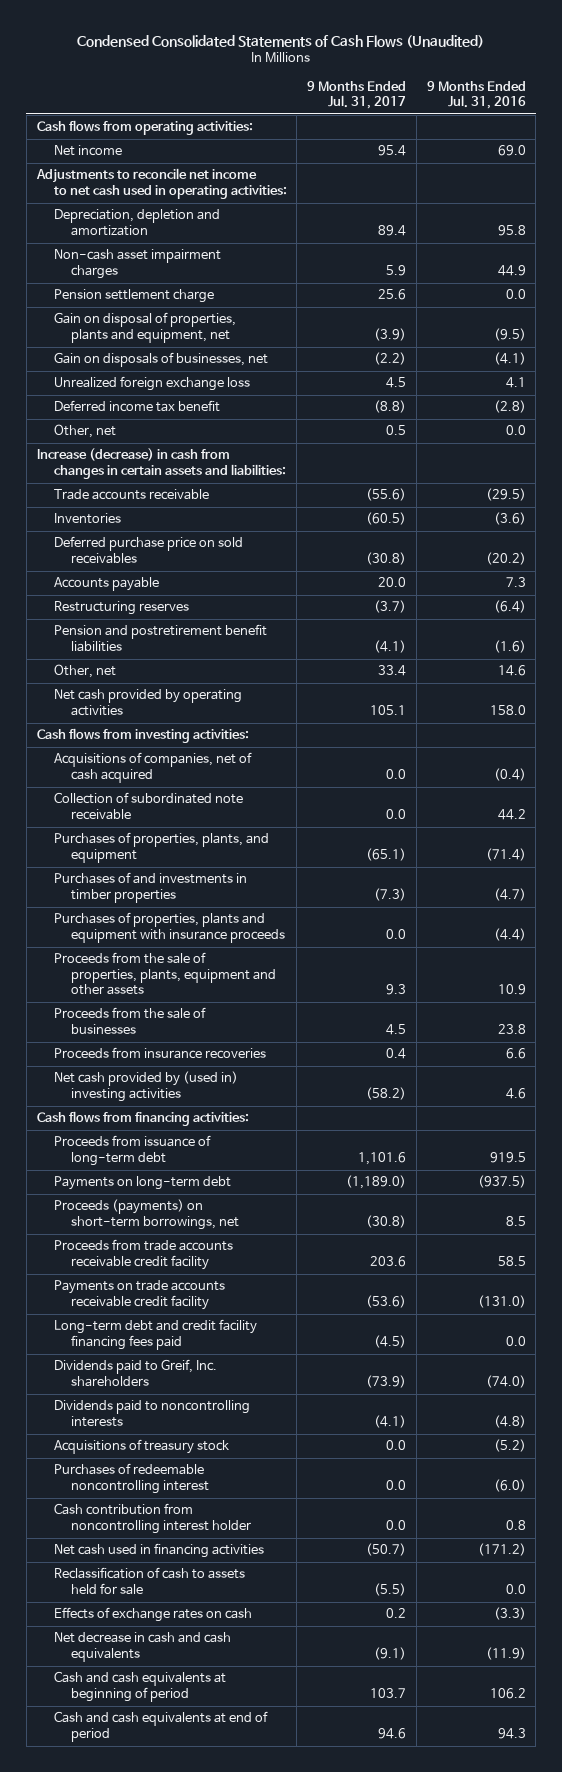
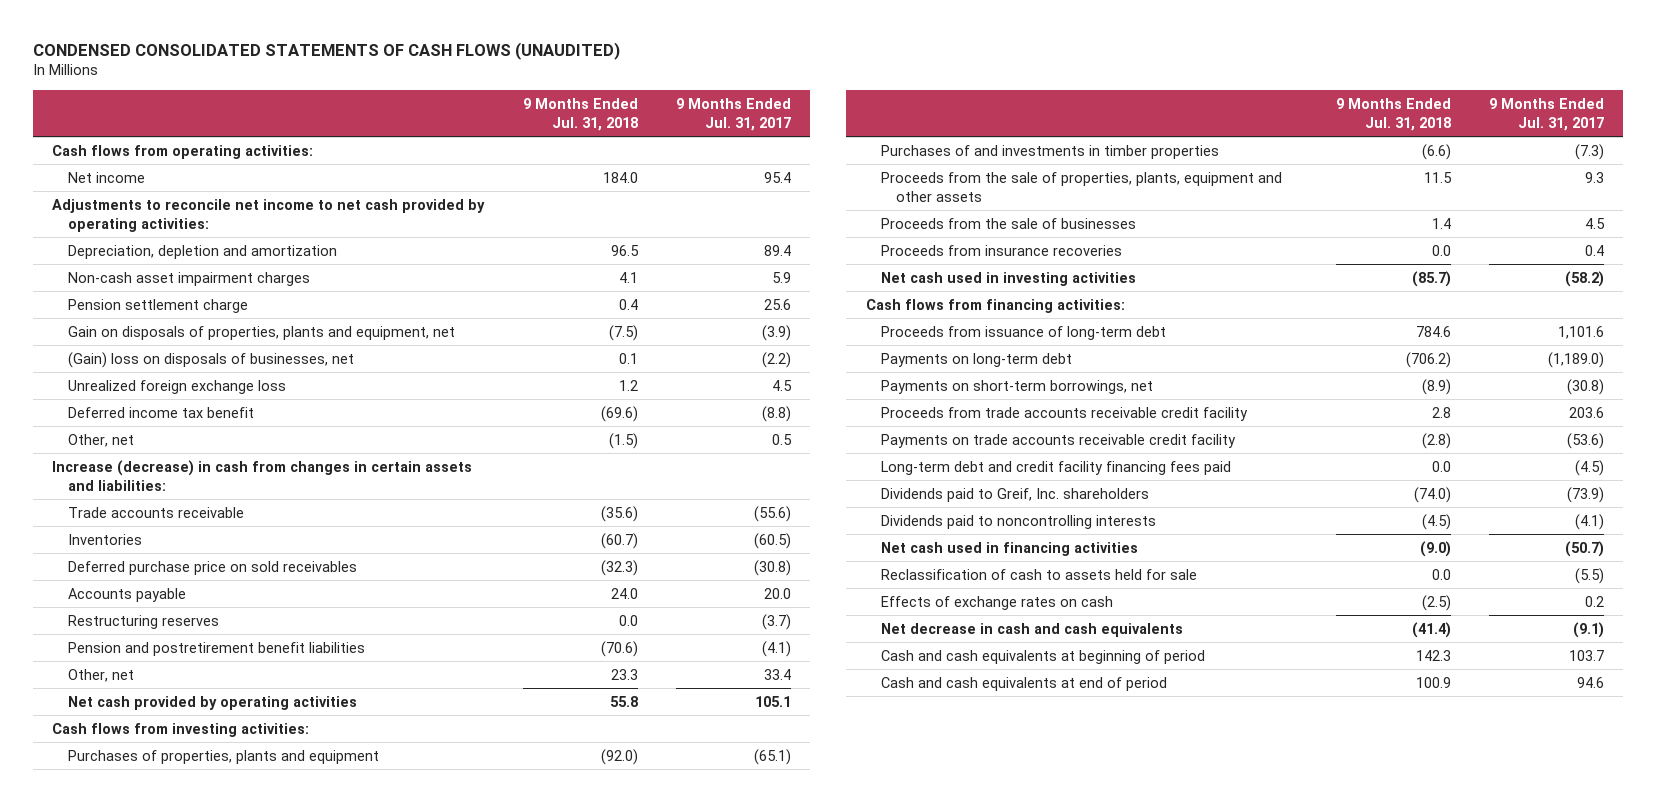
- Condensed Consolidated Statements of Cash Flows (Unaudited)
+ CONDENSED CONSOLIDATED STATEMENTS OF CASH FLOWS (UNAUDITED)
- | 9 Months Ended Jul. 31, 2017 | 9 Months Ended Jul. 31, 2016
+ | 9 Months Ended Jul. 31, 2018 | 9 Months Ended Jul. 31, 2017
- Adjustments to reconcile net income to net cash used in operating activities:
+ Adjustments to reconcile net income to net cash provided by operating activities:
- Gain on disposal of properties, plants and equipment, net | (3.9) | (9.5)
- Gain on disposals of businesses, net | (2.2) | (4.1)
+ Gain on disposals of properties, plants and equipment, net | (7.5) | (3.9)
+ (Gain) loss on disposals of businesses, net | 0.1 | (2.2)
- Acquisitions of companies, net of cash acquired | 0.0 | (0.4)
- Collection of subordinated note receivable | 0.0 | 44.2
- Purchases of properties, plants, and equipment | (65.1) | (71.4)
+ Purchases of properties, plants and equipment | (92.0) | (65.1)
- Purchases of properties, plants and equipment with insurance proceeds | 0.0 | (4.4)
- Net cash provided by (used in) investing activities | (58.2) | 4.6
+ Net cash used in investing activities | (85.7) | (58.2)
- Proceeds (payments) on short-term borrowings, net | (30.8) | 8.5
+ Payments on short-term borrowings, net | (8.9) | (30.8)
- Acquisitions of treasury stock | 0.0 | (5.2)
- Purchases of redeemable noncontrolling interest | 0.0 | (6.0)
- Cash contribution from noncontrolling interest holder | 0.0 | 0.8

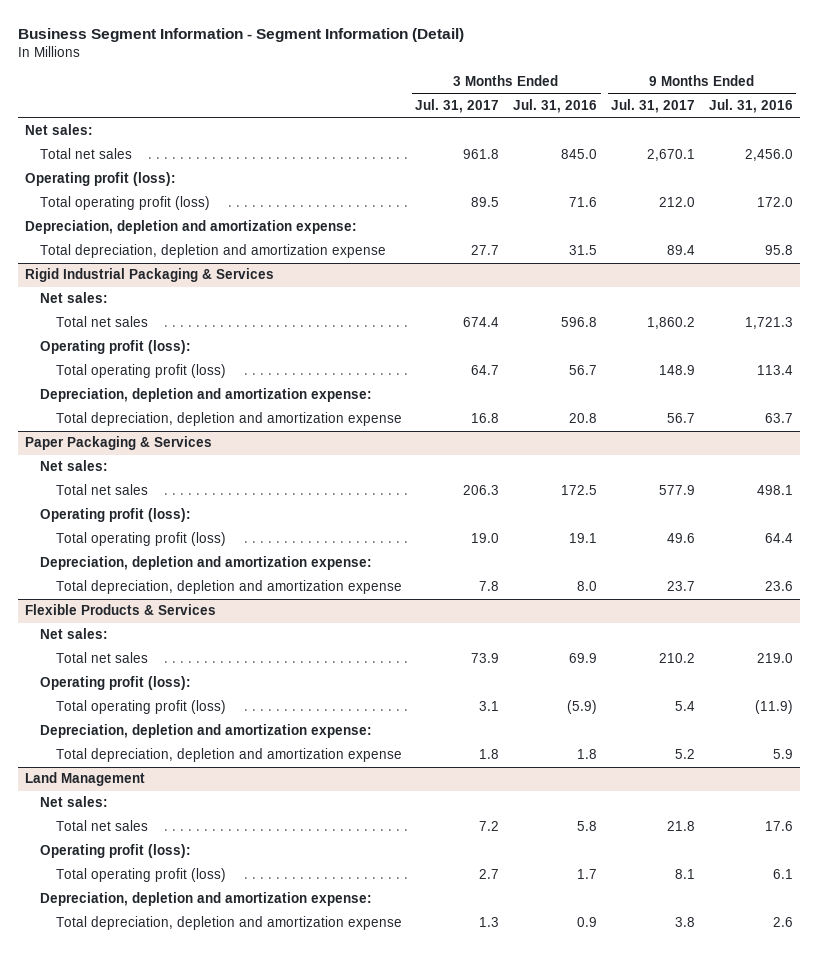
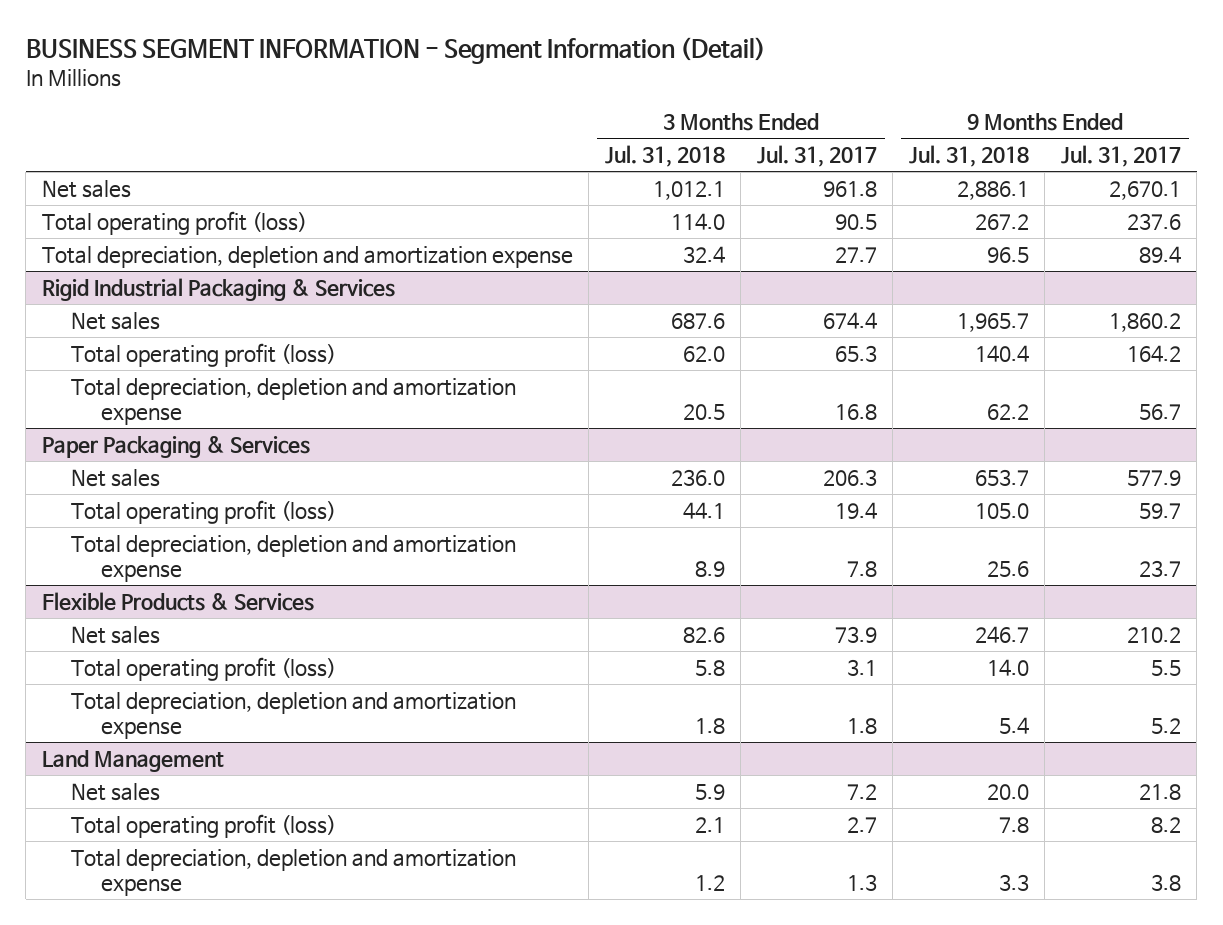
- Business Segment Information - Segment Information (Detail)
+ BUSINESS SEGMENT INFORMATION - Segment Information (Detail)
- | 3 Months Ended Jul. 31, 2017 | 3 Months Ended Jul. 31, 2016 | 9 Months Ended Jul. 31, 2017 | 9 Months Ended Jul. 31, 2016
+ | 3 Months Ended Jul. 31, 2018 | 3 Months Ended Jul. 31, 2017 | 9 Months Ended Jul. 31, 2018 | 9 Months Ended Jul. 31, 2017
- Net sales:
- Total net sales | 961.8 | 845.0 | 2,670.1 | 2,456.0
- Operating profit (loss):
- Total operating profit (loss) | 89.5 | 71.6 | 212.0 | 172.0
- Depreciation, depletion and amortization expense:
+ Net sales | 1,012.1 | 961.8 | 2,886.1 | 2,670.1
+ Total operating profit (loss) | 114.0 | 90.5 | 267.2 | 237.6
@ Rigid Industrial Packaging & Services
- Net sales:
- Total net sales | 674.4 | 596.8 | 1,860.2 | 1,721.3
- Operating profit (loss):
- Total operating profit (loss) | 64.7 | 56.7 | 148.9 | 113.4
- Depreciation, depletion and amortization expense:
+ Net sales | 687.6 | 674.4 | 1,965.7 | 1,860.2
+ Total operating profit (loss) | 62.0 | 65.3 | 140.4 | 164.2
@ Paper Packaging & Services
- Net sales:
- Total net sales | 206.3 | 172.5 | 577.9 | 498.1
- Operating profit (loss):
- Total operating profit (loss) | 19.0 | 19.1 | 49.6 | 64.4
- Depreciation, depletion and amortization expense:
+ Net sales | 236.0 | 206.3 | 653.7 | 577.9
+ Total operating profit (loss) | 44.1 | 19.4 | 105.0 | 59.7
@ Flexible Products & Services
- Net sales:
- Total net sales | 73.9 | 69.9 | 210.2 | 219.0
- Operating profit (loss):
- Total operating profit (loss) | 3.1 | (5.9) | 5.4 | (11.9)
- Depreciation, depletion and amortization expense:
+ Net sales | 82.6 | 73.9 | 246.7 | 210.2
+ Total operating profit (loss) | 5.8 | 3.1 | 14.0 | 5.5
@ Land Management
- Net sales:
- Total net sales | 7.2 | 5.8 | 21.8 | 17.6
- Operating profit (loss):
- Total operating profit (loss) | 2.7 | 1.7 | 8.1 | 6.1
- Depreciation, depletion and amortization expense:
+ Net sales | 5.9 | 7.2 | 20.0 | 21.8
+ Total operating profit (loss) | 2.1 | 2.7 | 7.8 | 8.2

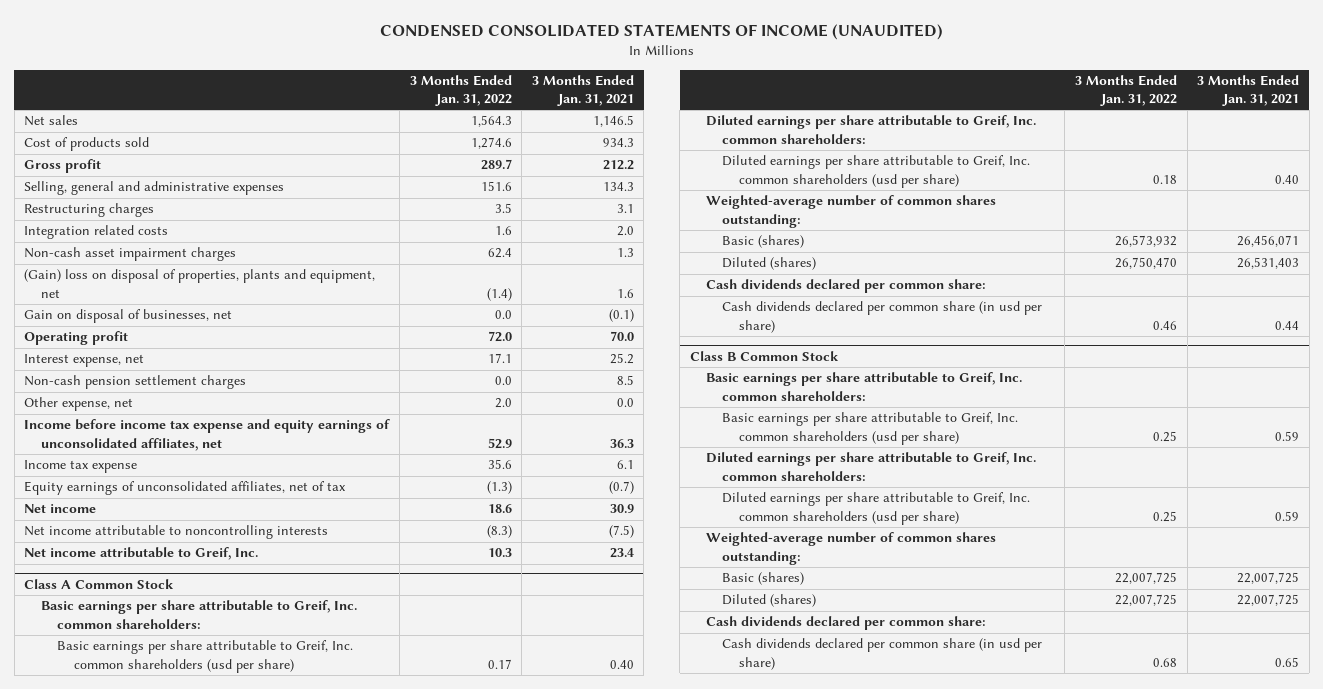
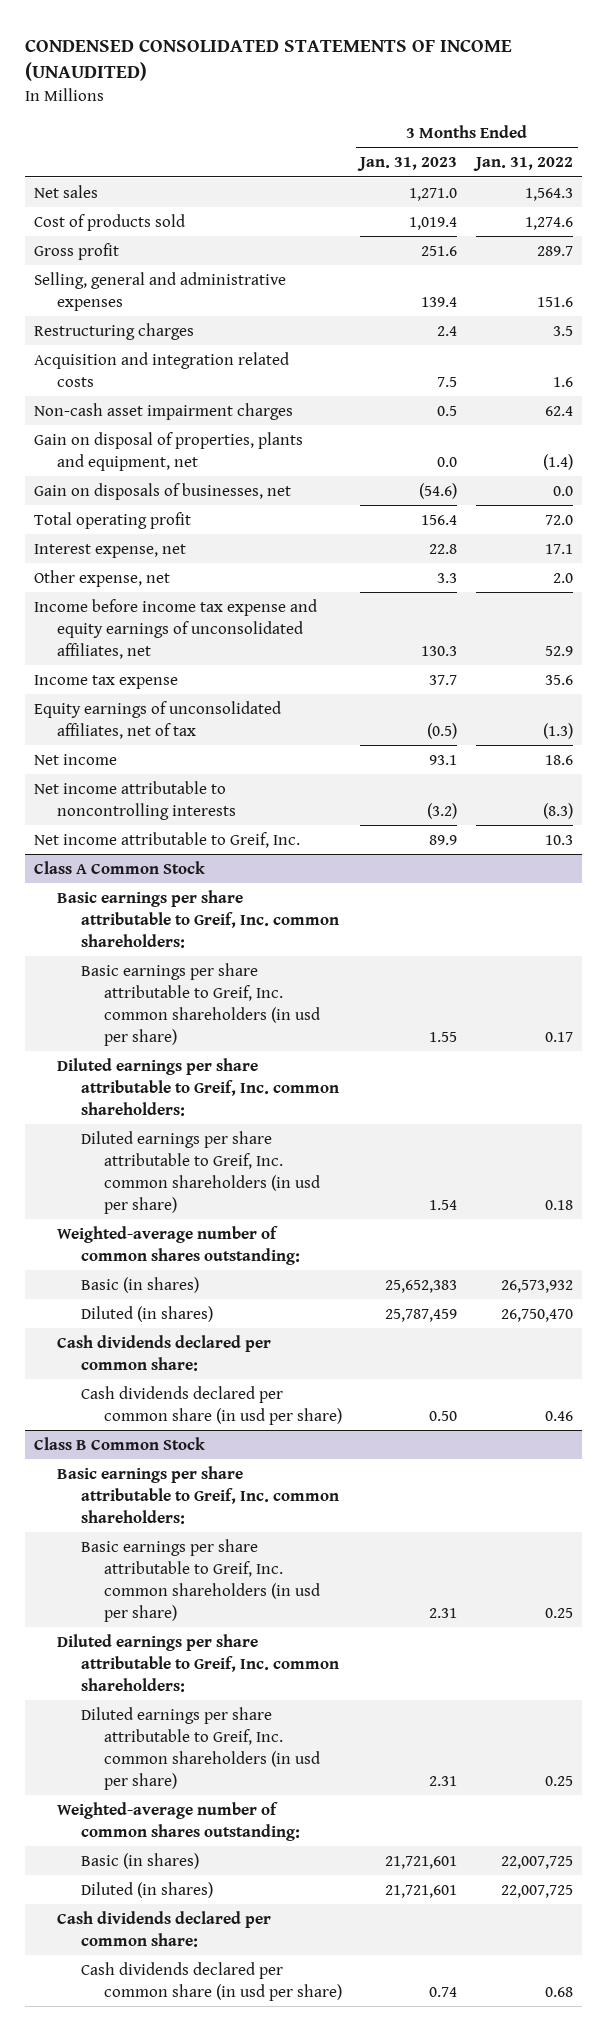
- | 3 Months Ended Jan. 31, 2022 | 3 Months Ended Jan. 31, 2021
+ | 3 Months Ended Jan. 31, 2023 | 3 Months Ended Jan. 31, 2022
- Integration related costs | 1.6 | 2.0
+ Acquisition and integration related costs | 7.5 | 1.6
- (Gain) loss on disposal of properties, plants and equipment, net | (1.4) | 1.6
- Gain on disposal of businesses, net | 0.0 | (0.1)
- Operating profit | 72.0 | 70.0
+ Gain on disposal of properties, plants and equipment, net | 0.0 | (1.4)
+ Gain on disposals of businesses, net | (54.6) | 0.0
+ Total operating profit | 156.4 | 72.0
- Non-cash pension settlement charges | 0.0 | 8.5
@ Class A Common Stock
- Basic earnings per share attributable to Greif, Inc. common shareholders (usd per share) | 0.17 | 0.40
+ Basic earnings per share attributable to Greif, Inc. common shareholders (in usd per share) | 1.55 | 0.17
- Diluted earnings per share attributable to Greif, Inc. common shareholders (usd per share) | 0.18 | 0.40
+ Diluted earnings per share attributable to Greif, Inc. common shareholders (in usd per share) | 1.54 | 0.18
- Basic (shares) | 26,573,932 | 26,456,071
- Diluted (shares) | 26,750,470 | 26,531,403
+ Basic (in shares) | 25,652,383 | 26,573,932
+ Diluted (in shares) | 25,787,459 | 26,750,470
@ Class B Common Stock
- Basic earnings per share attributable to Greif, Inc. common shareholders (usd per share) | 0.25 | 0.59
+ Basic earnings per share attributable to Greif, Inc. common shareholders (in usd per share) | 2.31 | 0.25
- Diluted earnings per share attributable to Greif, Inc. common shareholders (usd per share) | 0.25 | 0.59
+ Diluted earnings per share attributable to Greif, Inc. common shareholders (in usd per share) | 2.31 | 0.25
- Basic (shares) | 22,007,725 | 22,007,725
- Diluted (shares) | 22,007,725 | 22,007,725
+ Basic (in shares) | 21,721,601 | 22,007,725
+ Diluted (in shares) | 21,721,601 | 22,007,725

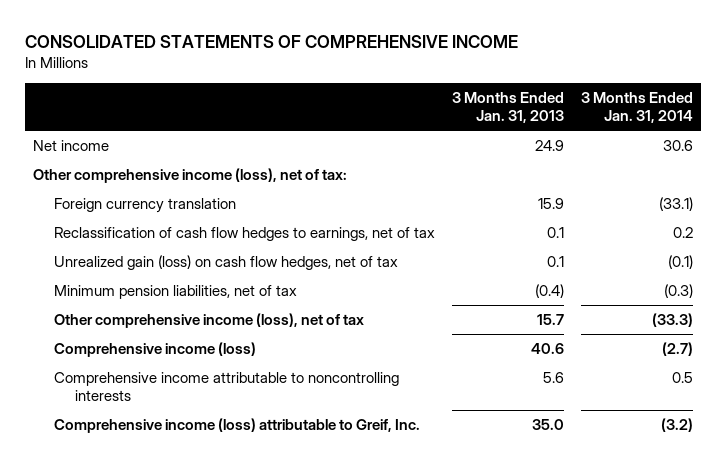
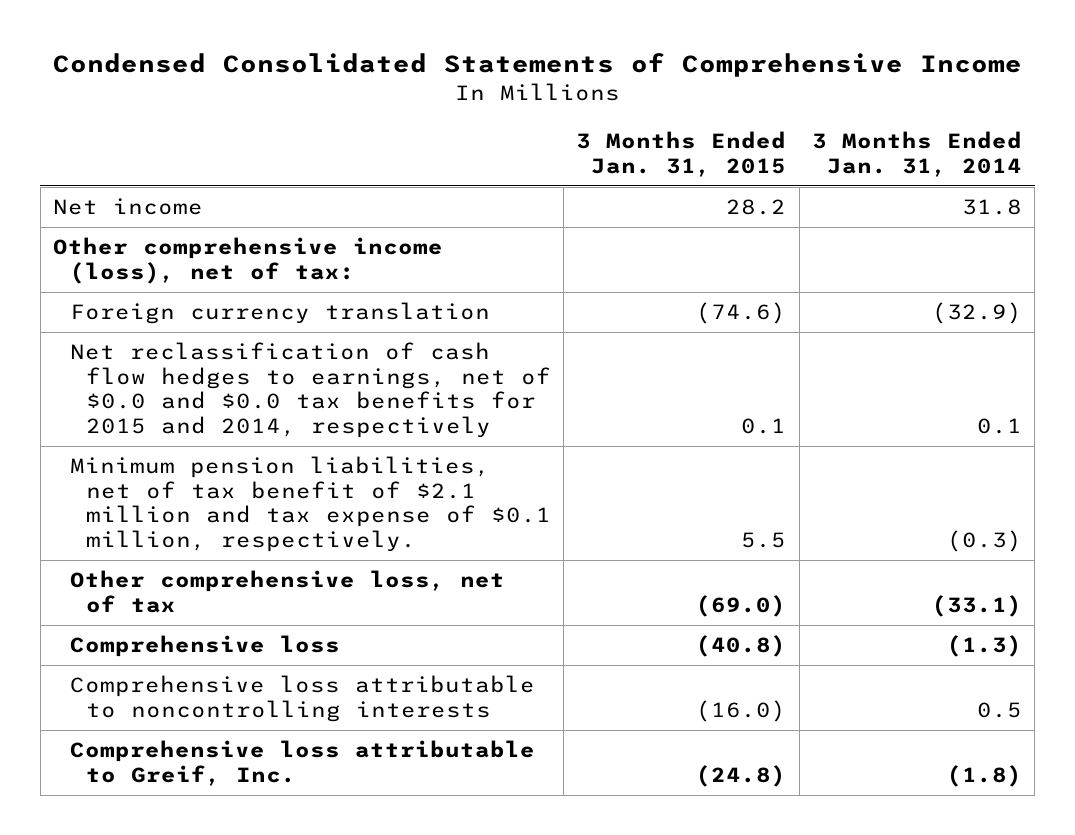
- CONSOLIDATED STATEMENTS OF COMPREHENSIVE INCOME
+ Condensed Consolidated Statements of Comprehensive Income
- | 3 Months Ended Jan. 31, 2013 | 3 Months Ended Jan. 31, 2014
+ | 3 Months Ended Jan. 31, 2015 | 3 Months Ended Jan. 31, 2014
- Net income | 24.9 | 30.6
+ Net income | 28.2 | 31.8
- Foreign currency translation | 15.9 | (33.1)
- Reclassification of cash flow hedges to earnings, net of tax | 0.1 | 0.2
- Unrealized gain (loss) on cash flow hedges, net of tax | 0.1 | (0.1)
- Minimum pension liabilities, net of tax | (0.4) | (0.3)
- Other comprehensive income (loss), net of tax | 15.7 | (33.3)
- Comprehensive income (loss) | 40.6 | (2.7)
- Comprehensive income attributable to noncontrolling interests | 5.6 | 0.5
- Comprehensive income (loss) attributable to Greif, Inc. | 35.0 | (3.2)
+ Foreign currency translation | (74.6) | (32.9)
+ Net reclassification of cash flow hedges to earnings, net of $0.0 and $0.0 tax benefits for 2015 and 2014, respectively | 0.1 | 0.1
+ Minimum pension liabilities, net of tax benefit of $2.1 million and tax expense of $0.1 million, respectively. | 5.5 | (0.3)
+ Other comprehensive loss, net of tax | (69.0) | (33.1)
+ Comprehensive loss | (40.8) | (1.3)
+ Comprehensive loss attributable to noncontrolling interests | (16.0) | 0.5
+ Comprehensive loss attributable to Greif, Inc. | (24.8) | (1.8)

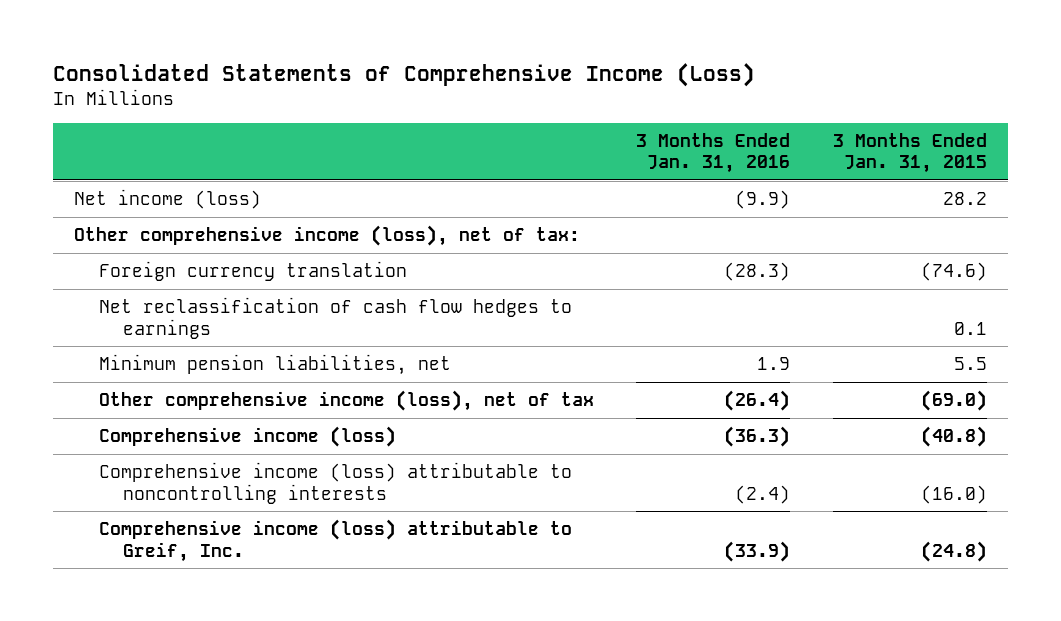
- Condensed Consolidated Statements of Comprehensive Income
+ Consolidated Statements of Comprehensive Income (Loss)
- | 3 Months Ended Jan. 31, 2015 | 3 Months Ended Jan. 31, 2014
+ | 3 Months Ended Jan. 31, 2016 | 3 Months Ended Jan. 31, 2015
- Net income | 28.2 | 31.8
+ Net income (loss) | (9.9) | 28.2
- Net reclassification of cash flow hedges to earnings, net of $0.0 and $0.0 tax benefits for 2015 and 2014, respectively | 0.1 | 0.1
- Minimum pension liabilities, net of tax benefit of $2.1 million and tax expense of $0.1 million, respectively. | 5.5 | (0.3)
- Other comprehensive loss, net of tax | (69.0) | (33.1)
- Comprehensive loss | (40.8) | (1.3)
- Comprehensive loss attributable to noncontrolling interests | (16.0) | 0.5
- Comprehensive loss attributable to Greif, Inc. | (24.8) | (1.8)
+ Net reclassification of cash flow hedges to earnings | | 0.1
+ Minimum pension liabilities, net | 1.9 | 5.5
+ Other comprehensive income (loss), net of tax | (26.4) | (69.0)
+ Comprehensive income (loss) | (36.3) | (40.8)
+ Comprehensive income (loss) attributable to noncontrolling interests | (2.4) | (16.0)
+ Comprehensive income (loss) attributable to Greif, Inc. | (33.9) | (24.8)

